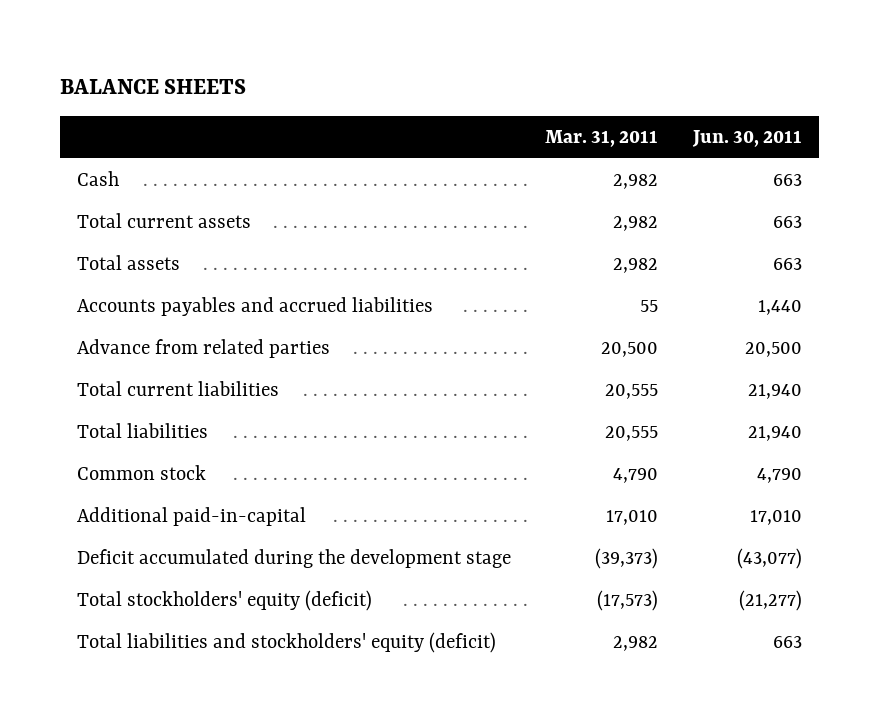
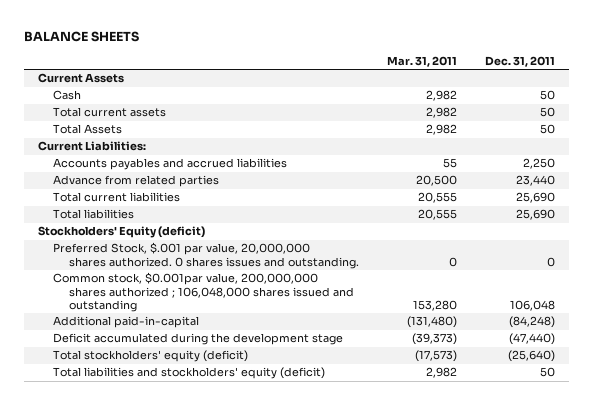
- | Mar. 31, 2011 | Jun. 30, 2011
+ | Mar. 31, 2011 | Dec. 31, 2011
+ Current Assets
- Total assets | 2,982 | 663
+ Total Assets | 2,982 | 50
+ Current Liabilities:
- Common stock | 4,790 | 4,790
- Additional paid-in-capital | 17,010 | 17,010
+ Stockholders' Equity (deficit)
+ Preferred Stock, $.001 par value, 20,000,000 shares authorized. 0 shares issues and outstanding. | 0 | 0
+ Common stock, $0.001par value, 200,000,000 shares authorized ; 106,048,000 shares issued and outstanding | 153,280 | 106,048
+ Additional paid-in-capital | (131,480) | (84,248)

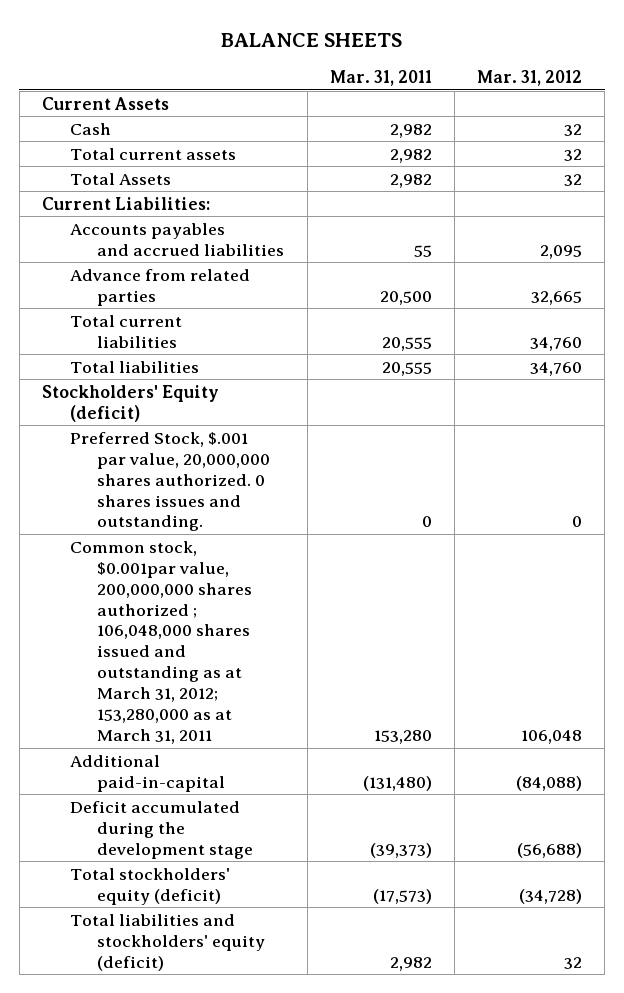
- | Mar. 31, 2011 | Dec. 31, 2011
+ | Mar. 31, 2011 | Mar. 31, 2012
- Common stock, $0.001par value, 200,000,000 shares authorized ; 106,048,000 shares issued and outstanding | 153,280 | 106,048
+ Common stock, $0.001par value, 200,000,000 shares authorized ; 106,048,000 shares issued and outstanding as at March 31, 2012; 153,280,000 as at March 31, 2011 | 153,280 | 106,048

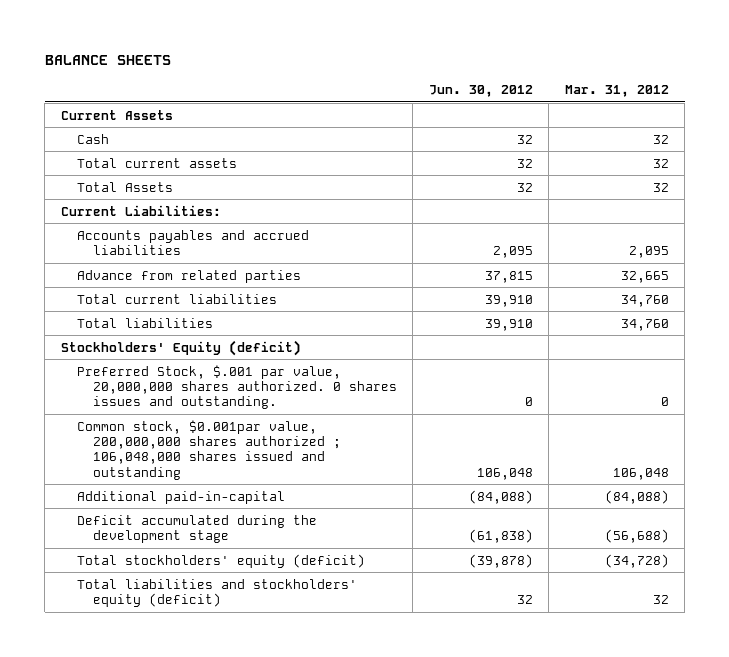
- | Mar. 31, 2011 | Mar. 31, 2012
+ | Jun. 30, 2012 | Mar. 31, 2012
- Common stock, $0.001par value, 200,000,000 shares authorized ; 106,048,000 shares issued and outstanding as at March 31, 2012; 153,280,000 as at March 31, 2011 | 153,280 | 106,048
+ Common stock, $0.001par value, 200,000,000 shares authorized ; 106,048,000 shares issued and outstanding | 106,048 | 106,048

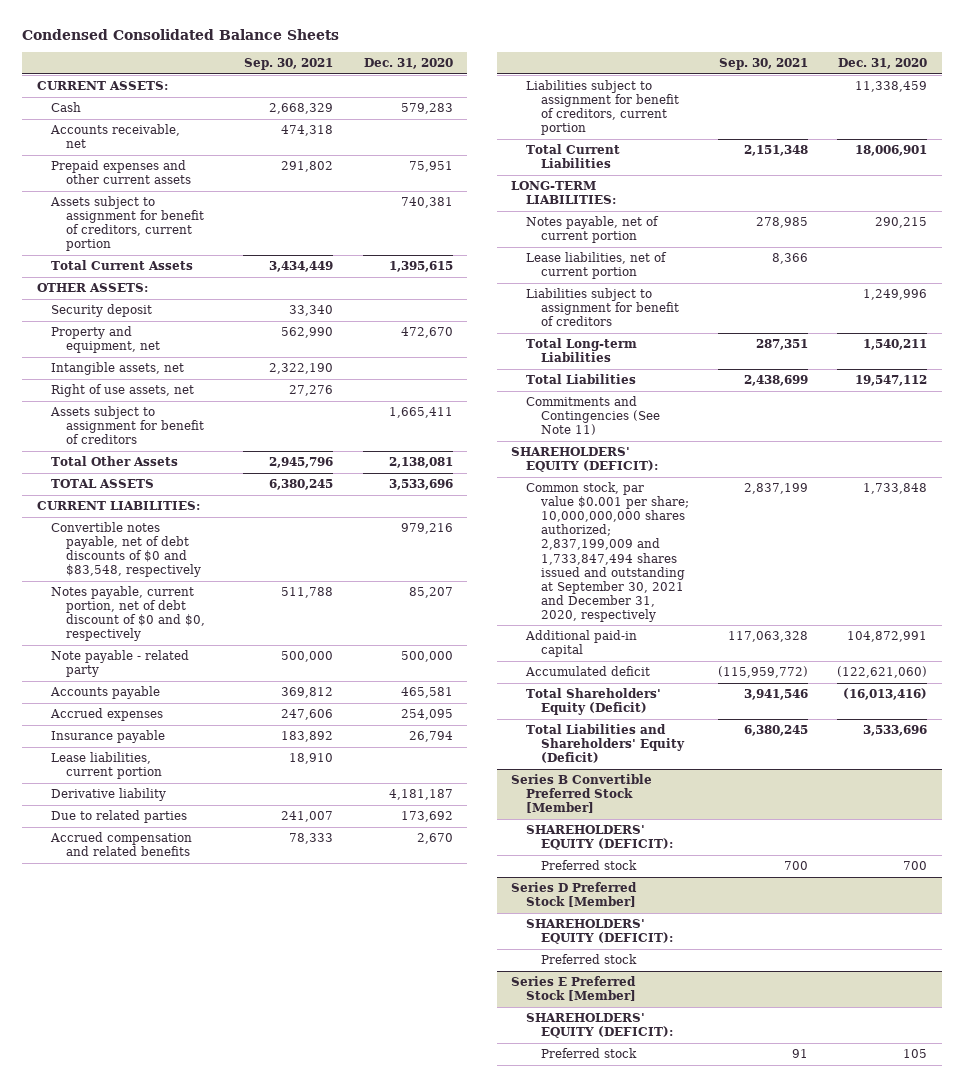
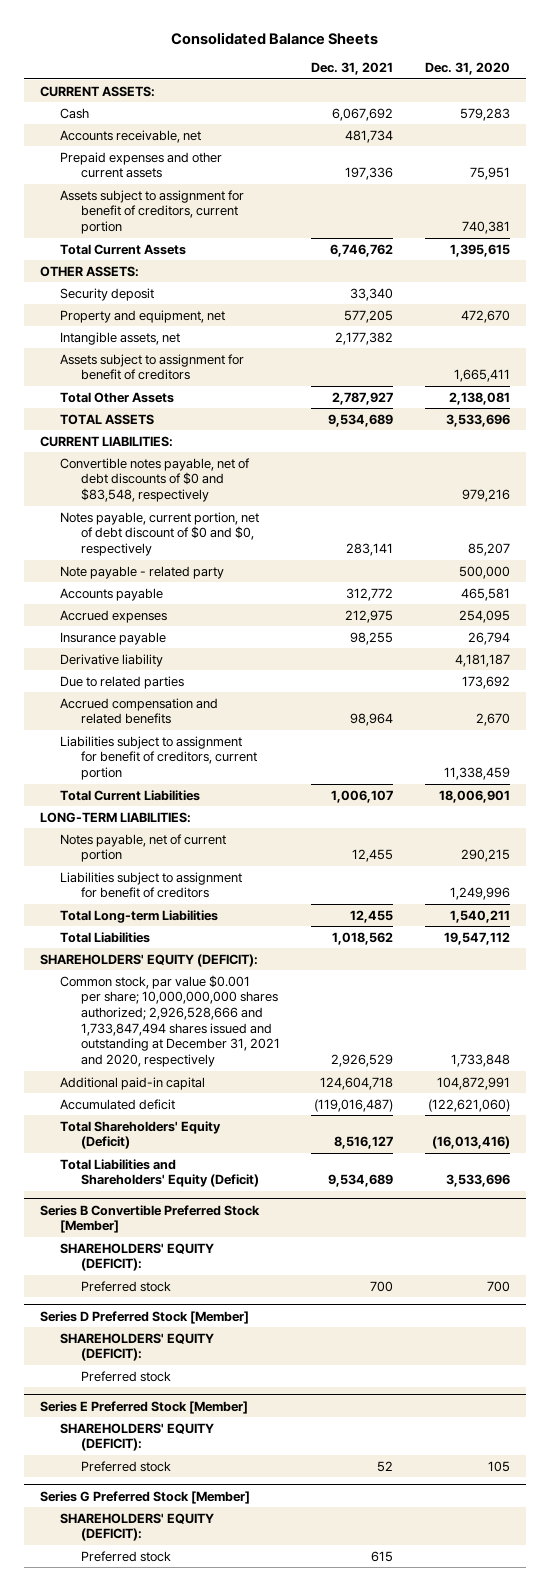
- Condensed Consolidated Balance Sheets
+ Consolidated Balance Sheets
- | Sep. 30, 2021 | Dec. 31, 2020
+ | Dec. 31, 2021 | Dec. 31, 2020
- Right of use assets, net | 27,276 |
- Lease liabilities, current portion | 18,910 |
- Lease liabilities, net of current portion | 8,366 |
- Commitments and Contingencies (See Note 11)
- Common stock, par value $0.001 per share; 10,000,000,000 shares authorized; 2,837,199,009 and 1,733,847,494 shares issued and outstanding at September 30, 2021 and December 31, 2020, respectively | 2,837,199 | 1,733,848
+ Common stock, par value $0.001 per share; 10,000,000,000 shares authorized; 2,926,528,666 and 1,733,847,494 shares issued and outstanding at December 31, 2021 and 2020, respectively | 2,926,529 | 1,733,848
+ Series G Preferred Stock [Member]
+ SHAREHOLDERS' EQUITY (DEFICIT):
+ Preferred stock | 615 |

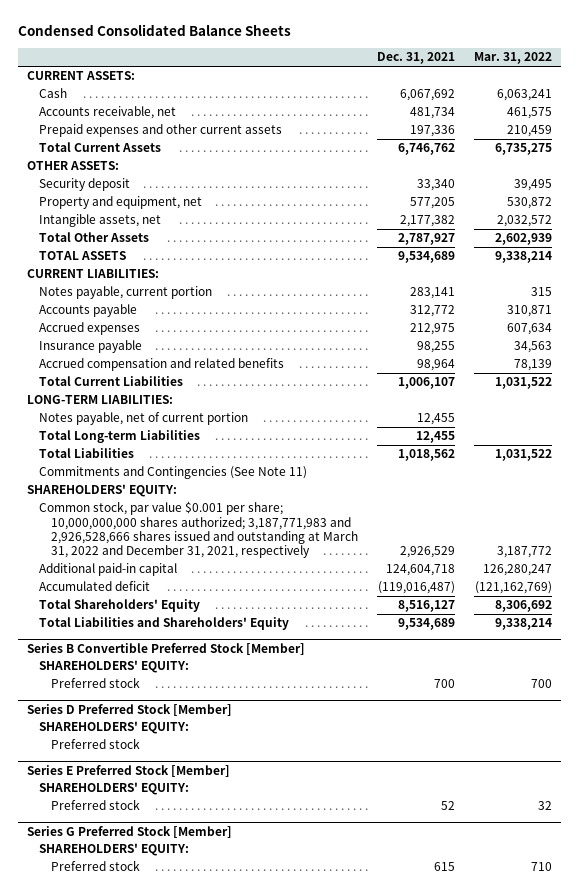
- Consolidated Balance Sheets
+ Condensed Consolidated Balance Sheets
- | Dec. 31, 2021 | Dec. 31, 2020
+ | Dec. 31, 2021 | Mar. 31, 2022
- Assets subject to assignment for benefit of creditors, current portion | | 740,381
- Assets subject to assignment for benefit of creditors | | 1,665,411
- Convertible notes payable, net of debt discounts of $0 and $83,548, respectively | | 979,216
- Notes payable, current portion, net of debt discount of $0 and $0, respectively | 283,141 | 85,207
- Note payable - related party | | 500,000
+ Notes payable, current portion | 283,141 | 315
- Derivative liability | | 4,181,187
- Due to related parties | | 173,692
- Liabilities subject to assignment for benefit of creditors, current portion | | 11,338,459
- Liabilities subject to assignment for benefit of creditors | | 1,249,996
- SHAREHOLDERS' EQUITY (DEFICIT):
- Common stock, par value $0.001 per share; 10,000,000,000 shares authorized; 2,926,528,666 and 1,733,847,494 shares issued and outstanding at December 31, 2021 and 2020, respectively | 2,926,529 | 1,733,848
+ Commitments and Contingencies (See Note 11)
+ SHAREHOLDERS' EQUITY:
+ Common stock, par value $0.001 per share; 10,000,000,000 shares authorized; 3,187,771,983 and 2,926,528,666 shares issued and outstanding at March 31, 2022 and December 31, 2021, respectively | 2,926,529 | 3,187,772
- Total Shareholders' Equity (Deficit) | 8,516,127 | (16,013,416)
- Total Liabilities and Shareholders' Equity (Deficit) | 9,534,689 | 3,533,696
+ Total Shareholders' Equity | 8,516,127 | 8,306,692
+ Total Liabilities and Shareholders' Equity | 9,534,689 | 9,338,214
@ Series B Convertible Preferred Stock [Member]
- SHAREHOLDERS' EQUITY (DEFICIT):
+ SHAREHOLDERS' EQUITY:
@ Series D Preferred Stock [Member]
- SHAREHOLDERS' EQUITY (DEFICIT):
+ SHAREHOLDERS' EQUITY:
@ Series E Preferred Stock [Member]
- SHAREHOLDERS' EQUITY (DEFICIT):
+ SHAREHOLDERS' EQUITY:
@ Series G Preferred Stock [Member]
- SHAREHOLDERS' EQUITY (DEFICIT):
+ SHAREHOLDERS' EQUITY:

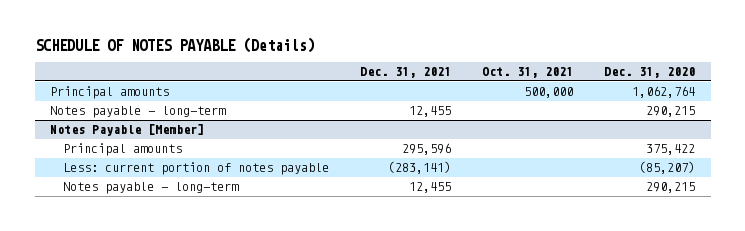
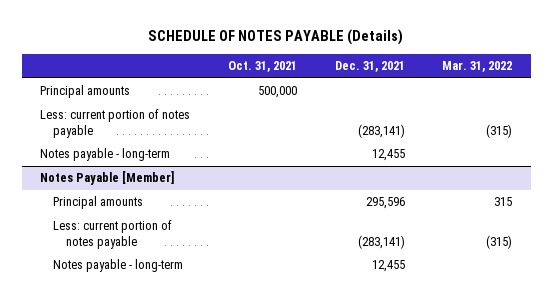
- | Dec. 31, 2021 | Oct. 31, 2021 | Dec. 31, 2020
+ | Oct. 31, 2021 | Dec. 31, 2021 | Mar. 31, 2022
+ Less: current portion of notes payable | | (283,141) | (315)

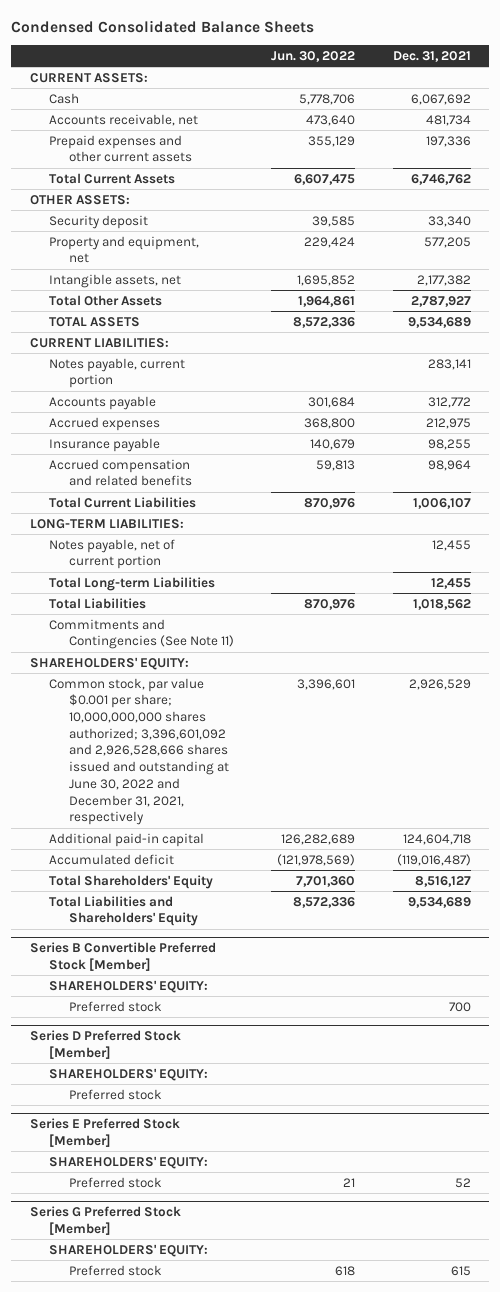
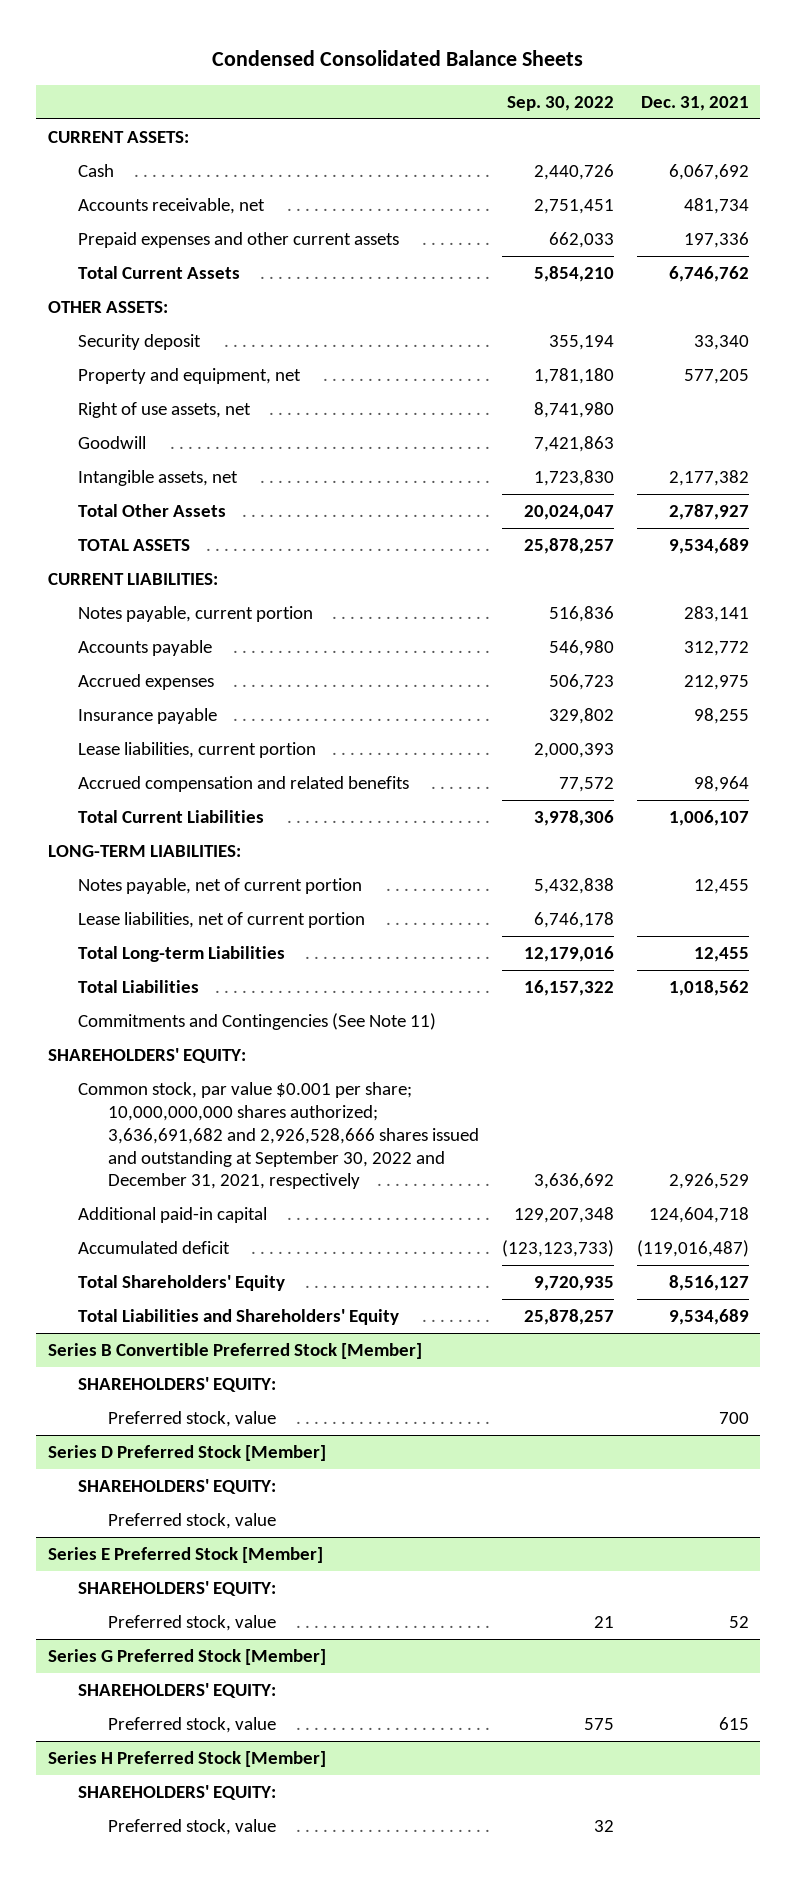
- | Jun. 30, 2022 | Dec. 31, 2021
+ | Sep. 30, 2022 | Dec. 31, 2021
+ Right of use assets, net | 8,741,980 |
+ Goodwill | 7,421,863 |
+ Lease liabilities, current portion | 2,000,393 |
+ Lease liabilities, net of current portion | 6,746,178 |
- Common stock, par value $0.001 per share; 10,000,000,000 shares authorized; 3,396,601,092 and 2,926,528,666 shares issued and outstanding at June 30, 2022 and December 31, 2021, respectively | 3,396,601 | 2,926,529
+ Common stock, par value $0.001 per share; 10,000,000,000 shares authorized; 3,636,691,682 and 2,926,528,666 shares issued and outstanding at September 30, 2022 and December 31, 2021, respectively | 3,636,692 | 2,926,529
@ Series B Convertible Preferred Stock [Member]
- Preferred stock | | 700
+ Preferred stock, value | | 700
@ Series D Preferred Stock [Member]
- Preferred stock
+ Preferred stock, value
@ Series E Preferred Stock [Member]
- Preferred stock | 21 | 52
+ Preferred stock, value | 21 | 52
@ Series G Preferred Stock [Member]
- Preferred stock | 618 | 615
+ Preferred stock, value | 575 | 615
+ Series H Preferred Stock [Member]
+ SHAREHOLDERS' EQUITY:
+ Preferred stock, value | 32 |

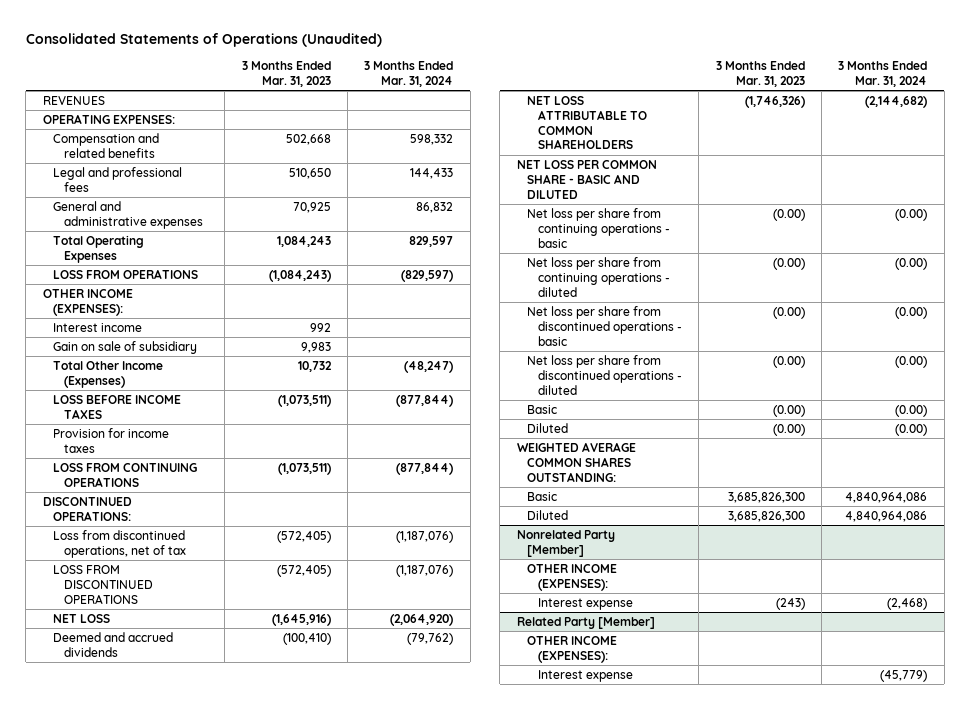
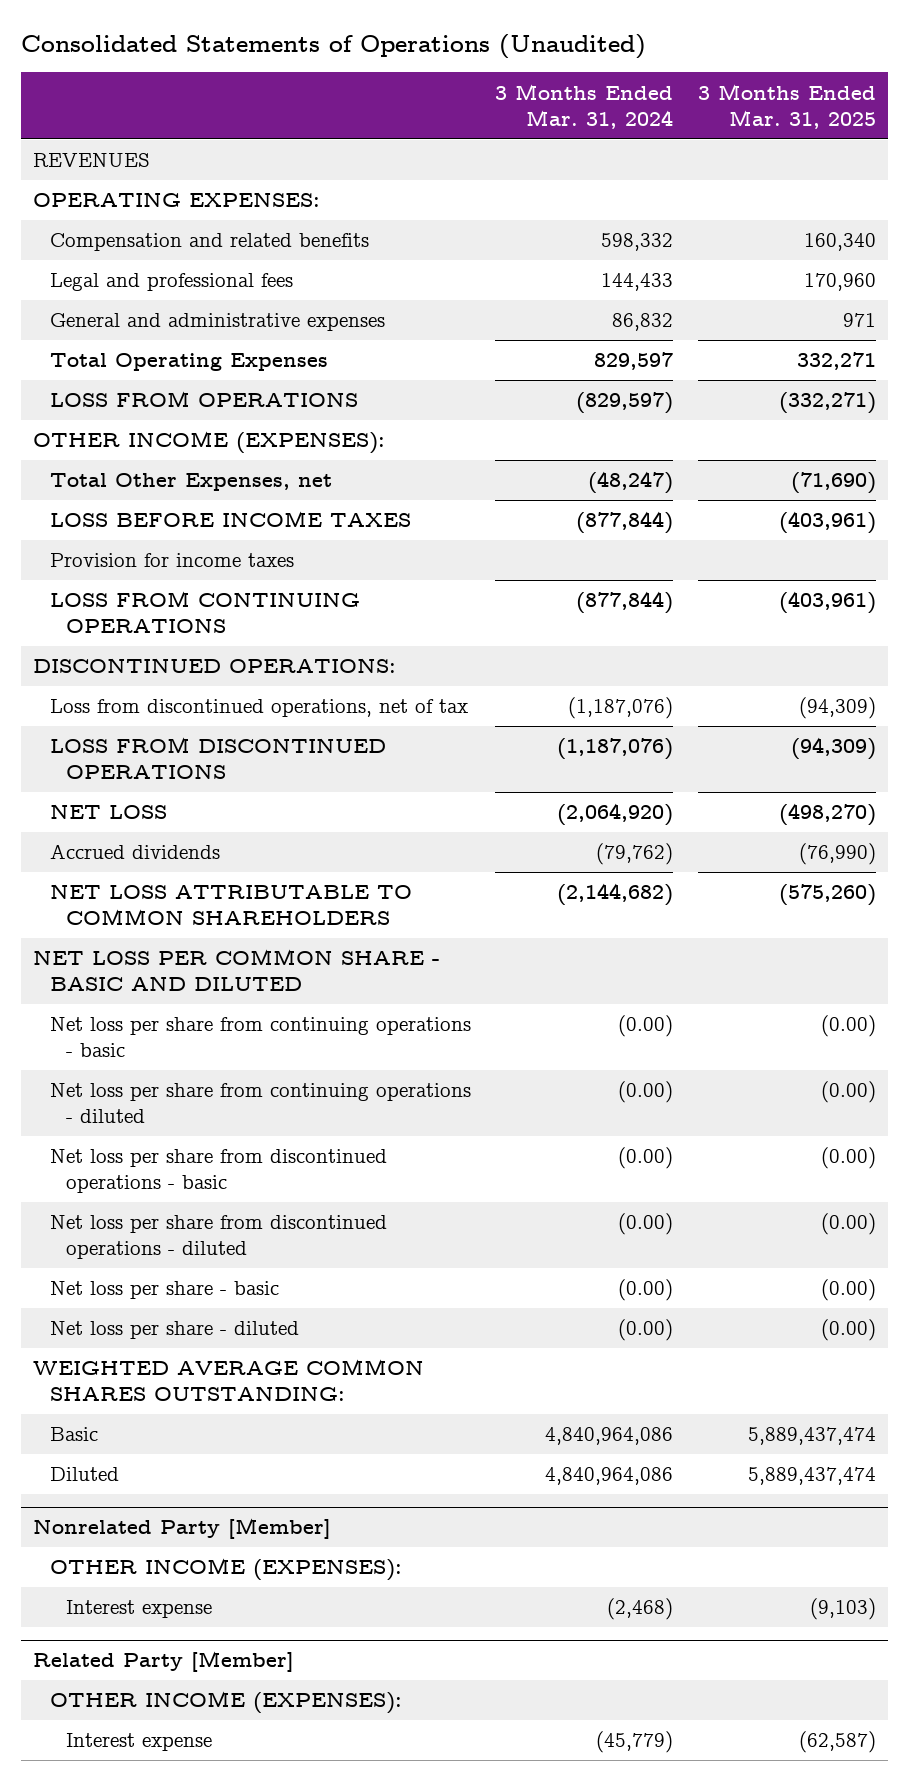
- | 3 Months Ended Mar. 31, 2023 | 3 Months Ended Mar. 31, 2024
+ | 3 Months Ended Mar. 31, 2024 | 3 Months Ended Mar. 31, 2025
- Interest income | 992 |
- Gain on sale of subsidiary | 9,983 |
- Total Other Income (Expenses) | 10,732 | (48,247)
+ Total Other Expenses, net | (48,247) | (71,690)
- Deemed and accrued dividends | (100,410) | (79,762)
+ Accrued dividends | (79,762) | (76,990)
- Basic | (0.00) | (0.00)
- Diluted | (0.00) | (0.00)
+ Net loss per share - basic | (0.00) | (0.00)
+ Net loss per share - diluted | (0.00) | (0.00)

